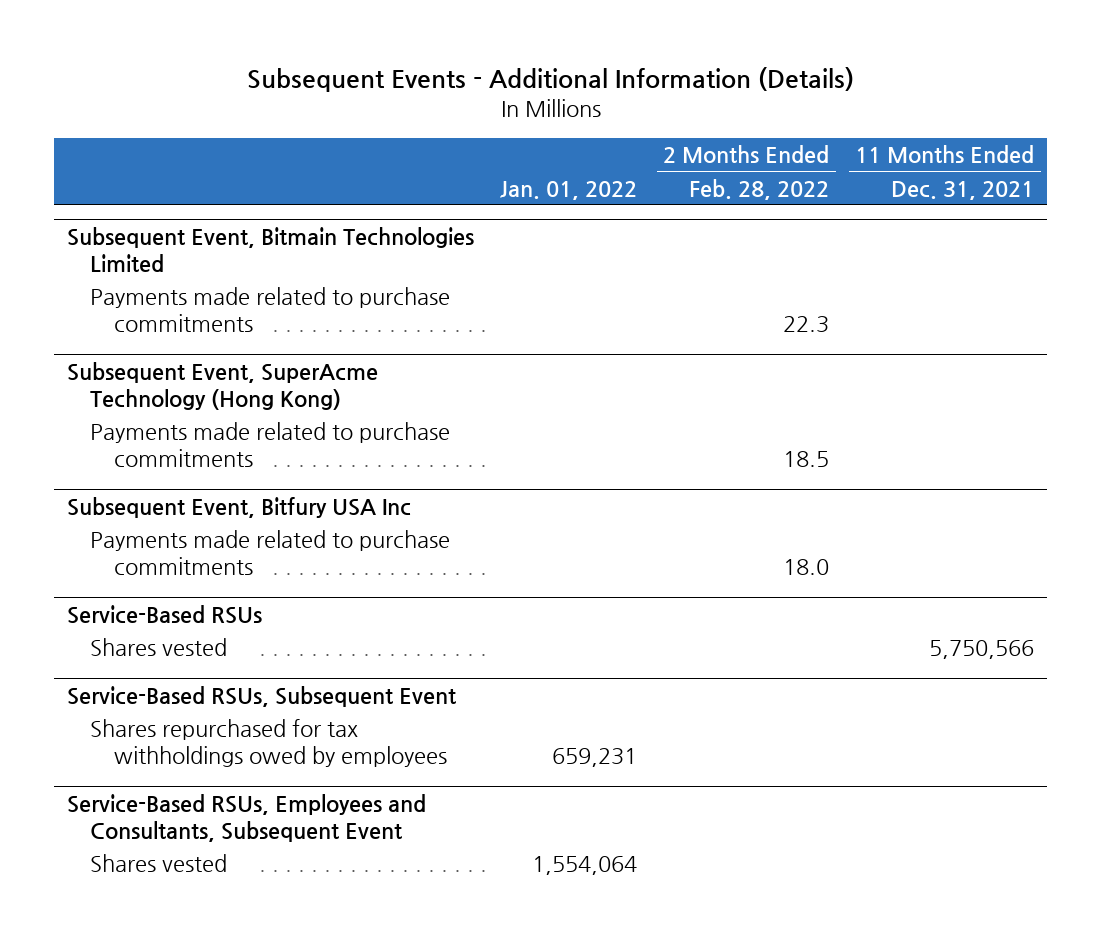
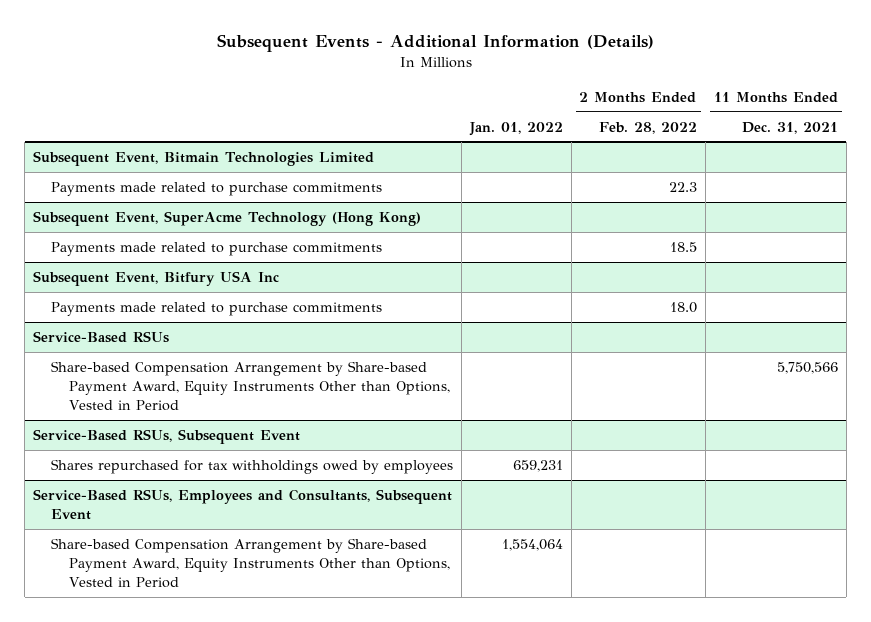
@ Service-Based RSUs
- Shares vested | | | 5,750,566
+ Share-based Compensation Arrangement by Share-based Payment Award, Equity Instruments Other than Options, Vested in Period | | | 5,750,566
@ Service-Based RSUs, Employees and Consultants, Subsequent Event
- Shares vested | 1,554,064 | |
+ Share-based Compensation Arrangement by Share-based Payment Award, Equity Instruments Other than Options, Vested in Period | 1,554,064 | |

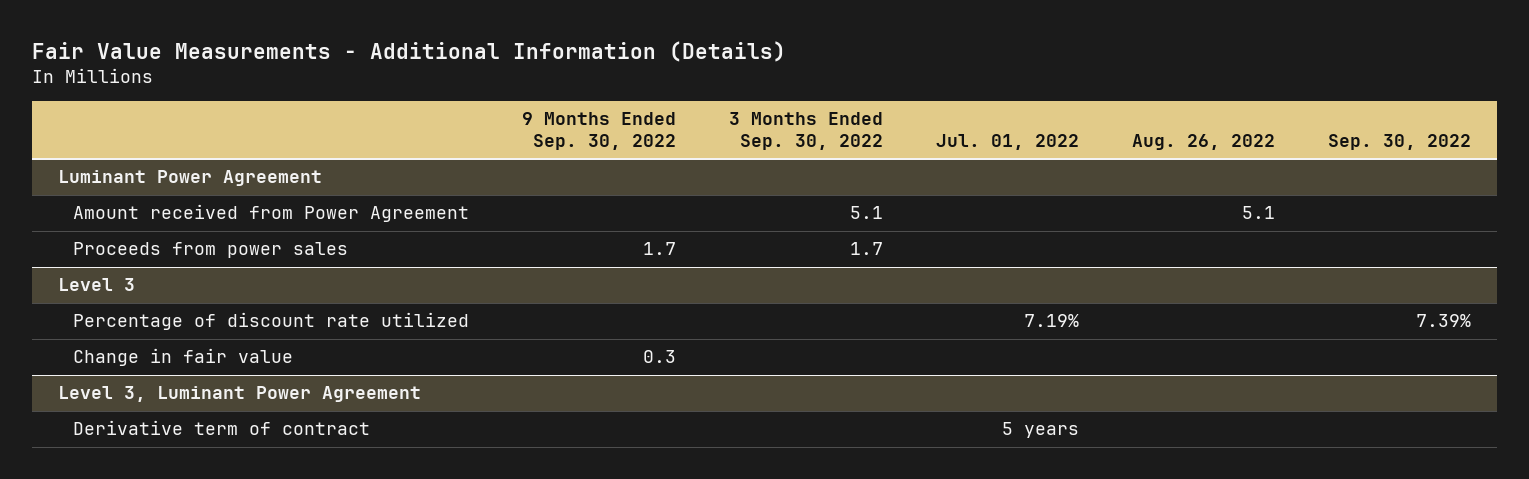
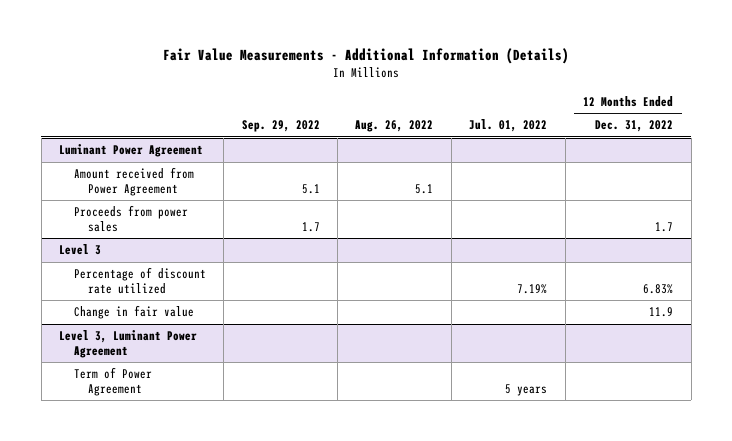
- | 9 Months Ended Sep. 30, 2022 | 3 Months Ended Sep. 30, 2022 | Jul. 01, 2022 | Aug. 26, 2022 | Sep. 30, 2022
+ | Sep. 29, 2022 | Aug. 26, 2022 | Jul. 01, 2022 | 12 Months Ended Dec. 31, 2022
@ Level 3, Luminant Power Agreement
- Derivative term of contract | | | 5 years | |
+ Term of Power Agreement | | | 5 years |

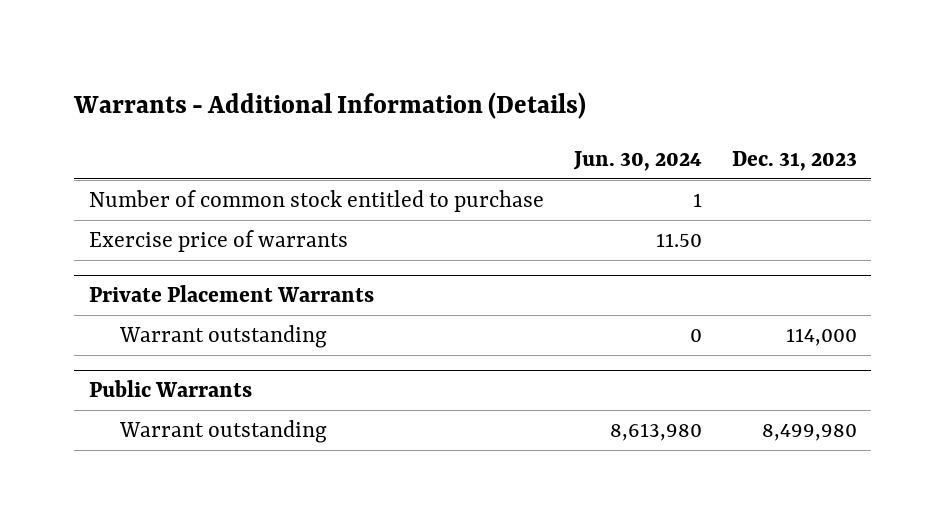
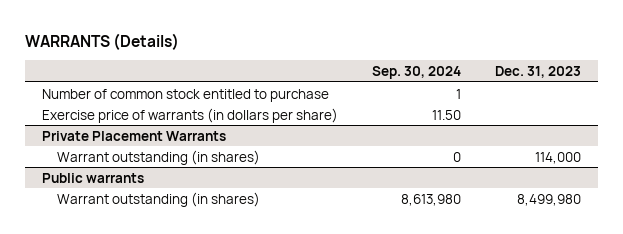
- Warrants - Additional Information (Details)
+ WARRANTS (Details)
- | Jun. 30, 2024 | Dec. 31, 2023
+ | Sep. 30, 2024 | Dec. 31, 2023
- Exercise price of warrants | 11.50 |
+ Exercise price of warrants (in dollars per share) | 11.50 |
@ Private Placement Warrants
- Warrant outstanding | 0 | 114,000
- Public Warrants
- Warrant outstanding | 8,613,980 | 8,499,980
@ Private Placement Warrants
+ Warrant outstanding (in shares) | 0 | 114,000
+ Public warrants
+ Warrant outstanding (in shares) | 8,613,980 | 8,499,980

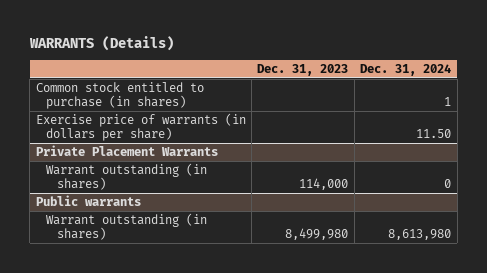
- | Sep. 30, 2024 | Dec. 31, 2023
+ | Dec. 31, 2023 | Dec. 31, 2024
- Number of common stock entitled to purchase | 1 |
+ Common stock entitled to purchase (in shares) | | 1

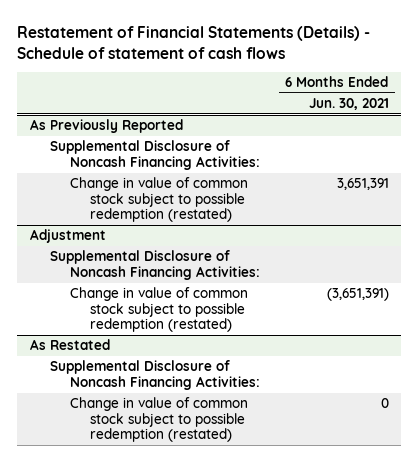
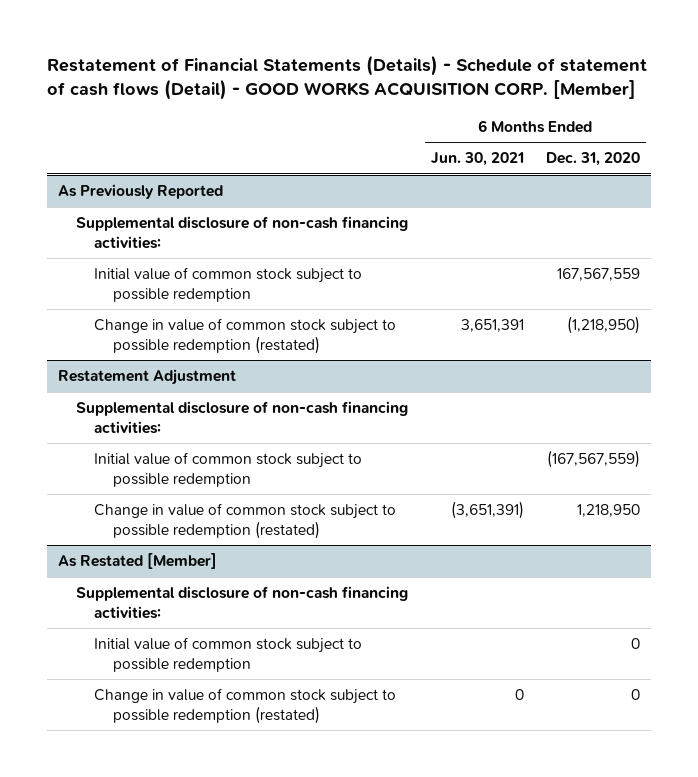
- Restatement of Financial Statements (Details) - Schedule of statement of cash flows
+ Restatement of Financial Statements (Details) - Schedule of statement of cash flows (Detail) - GOOD WORKS ACQUISITION CORP. [Member]
- | 6 Months Ended Jun. 30, 2021
+ | 6 Months Ended Jun. 30, 2021 | 6 Months Ended Dec. 31, 2020
@ As Previously Reported
- Supplemental Disclosure of Noncash Financing Activities:
+ Supplemental disclosure of non-cash financing activities:
+ Initial value of common stock subject to possible redemption | | 167,567,559
- Adjustment
- Supplemental Disclosure of Noncash Financing Activities:
+ Restatement Adjustment
+ Supplemental disclosure of non-cash financing activities:
+ Initial value of common stock subject to possible redemption | | (167,567,559)
- As Restated
- Supplemental Disclosure of Noncash Financing Activities:
+ As Restated [Member]
+ Supplemental disclosure of non-cash financing activities:
+ Initial value of common stock subject to possible redemption | | 0

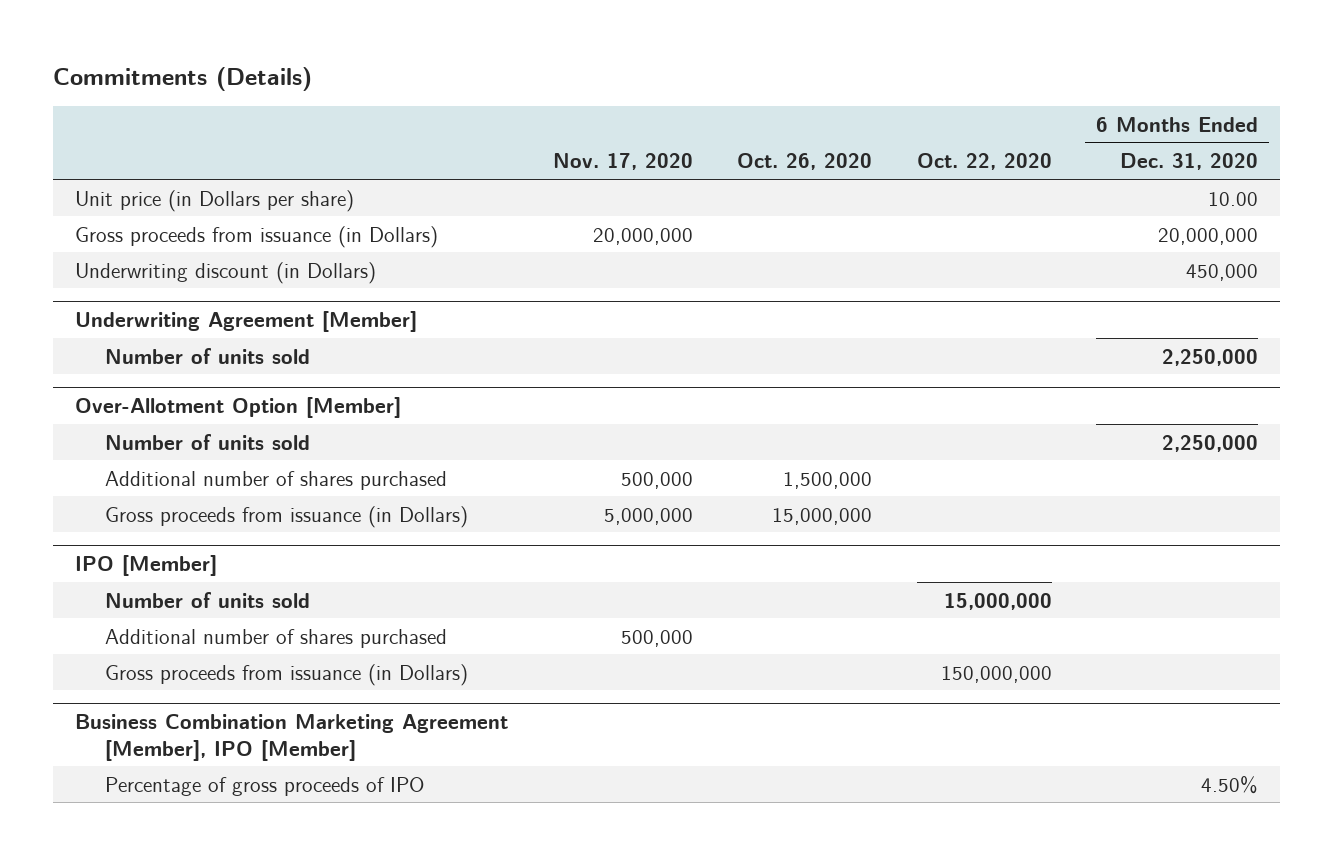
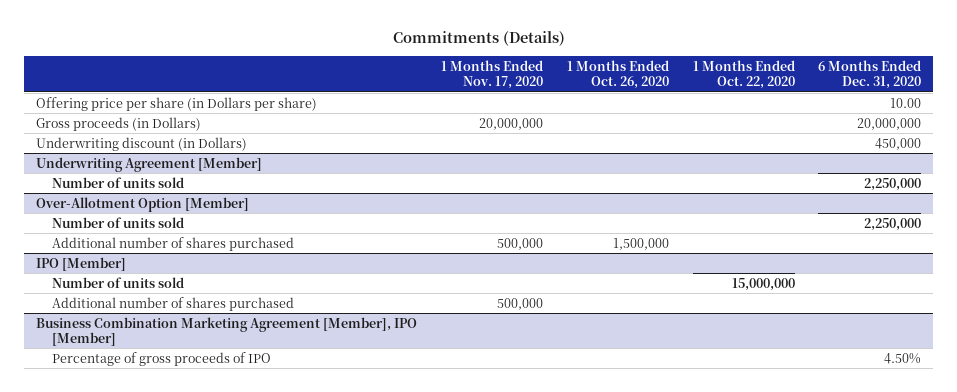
- | Nov. 17, 2020 | Oct. 26, 2020 | Oct. 22, 2020 | 6 Months Ended Dec. 31, 2020
+ | 1 Months Ended Nov. 17, 2020 | 1 Months Ended Oct. 26, 2020 | 1 Months Ended Oct. 22, 2020 | 6 Months Ended Dec. 31, 2020
- Unit price (in Dollars per share) | | | | 10.00
- Gross proceeds from issuance (in Dollars) | 20,000,000 | | | 20,000,000
+ Offering price per share (in Dollars per share) | | | | 10.00
+ Gross proceeds (in Dollars) | 20,000,000 | | | 20,000,000
@ Over-Allotment Option [Member]
- Gross proceeds from issuance (in Dollars) | 5,000,000 | 15,000,000 | |
@ IPO [Member]
- Gross proceeds from issuance (in Dollars) | | | 150,000,000 |

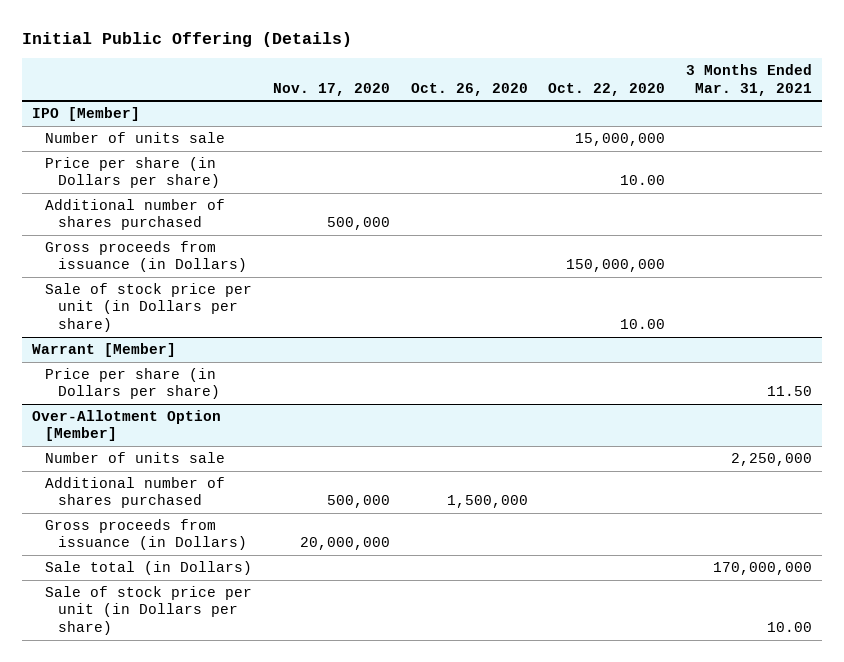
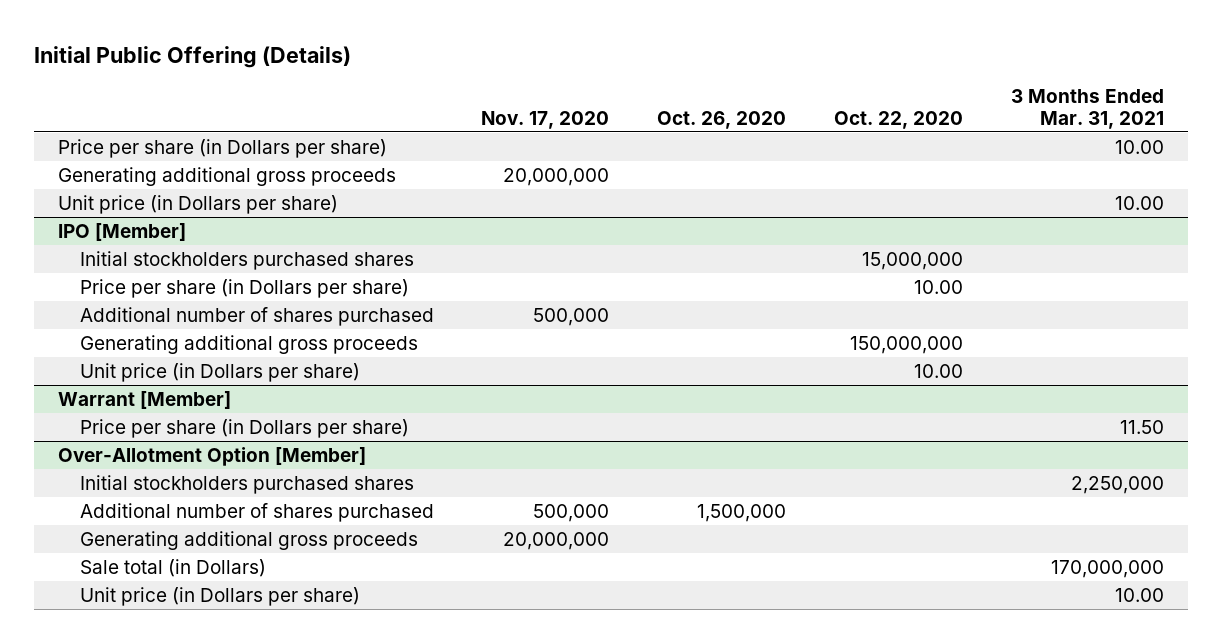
+ Price per share (in Dollars per share) | | | | 10.00
+ Generating additional gross proceeds | 20,000,000 | | |
+ Unit price (in Dollars per share) | | | | 10.00
@ IPO [Member]
- Number of units sale | | | 15,000,000 |
+ Initial stockholders purchased shares | | | 15,000,000 |
- Gross proceeds from issuance (in Dollars) | | | 150,000,000 |
- Sale of stock price per unit (in Dollars per share) | | | 10.00 |
+ Generating additional gross proceeds | | | 150,000,000 |
+ Unit price (in Dollars per share) | | | 10.00 |
@ Over-Allotment Option [Member]
- Number of units sale | | | | 2,250,000
+ Initial stockholders purchased shares | | | | 2,250,000
- Gross proceeds from issuance (in Dollars) | 20,000,000 | | |
+ Generating additional gross proceeds | 20,000,000 | | |
- Sale of stock price per unit (in Dollars per share) | | | | 10.00
+ Unit price (in Dollars per share) | | | | 10.00

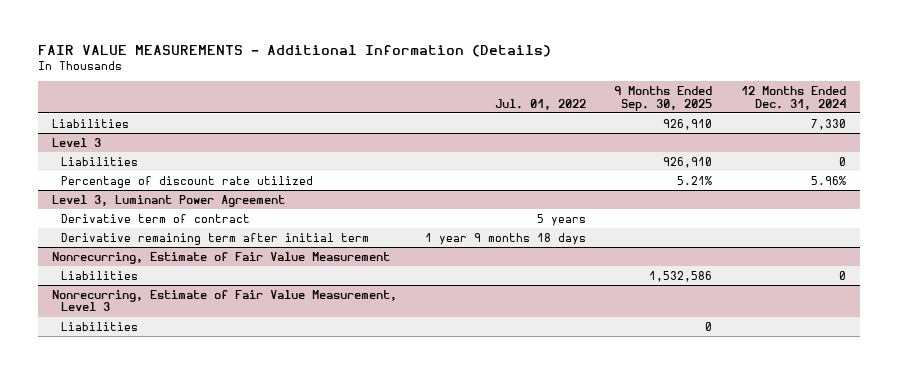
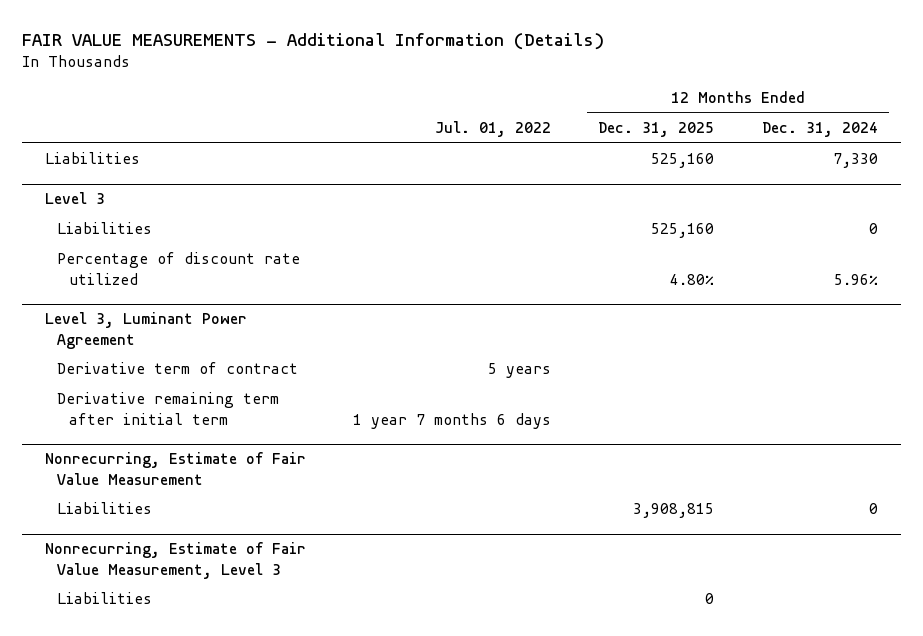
- | Jul. 01, 2022 | 9 Months Ended Sep. 30, 2025 | 12 Months Ended Dec. 31, 2024
+ | Jul. 01, 2022 | 12 Months Ended Dec. 31, 2025 | 12 Months Ended Dec. 31, 2024
@ Level 3, Luminant Power Agreement
- Derivative remaining term after initial term | 1 year 9 months 18 days | |
+ Derivative remaining term after initial term | 1 year 7 months 6 days | |

